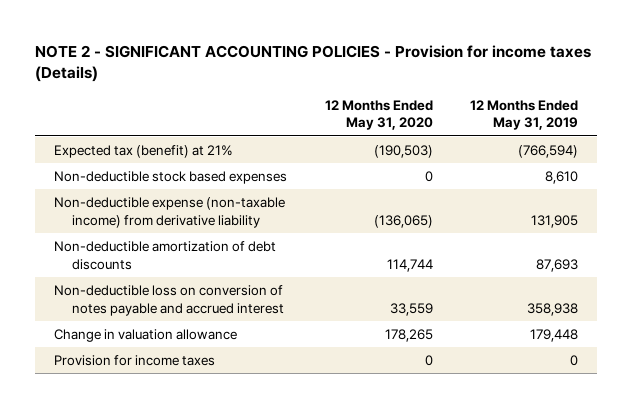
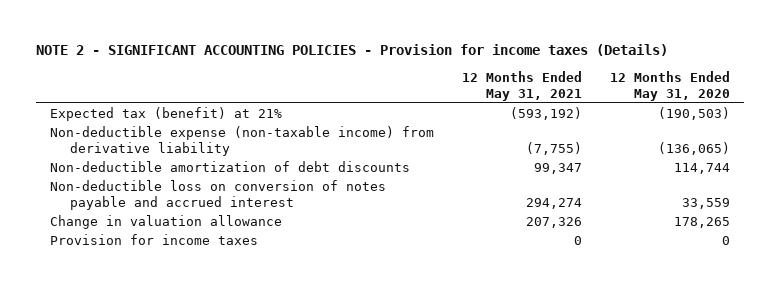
- | 12 Months Ended May 31, 2020 | 12 Months Ended May 31, 2019
+ | 12 Months Ended May 31, 2021 | 12 Months Ended May 31, 2020
- Non-deductible stock based expenses | 0 | 8,610

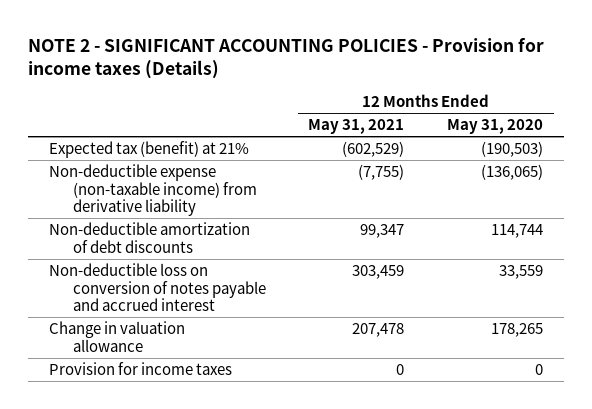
- Expected tax (benefit) at 21% | (593,192) | (190,503)
+ Expected tax (benefit) at 21% | (602,529) | (190,503)
- Non-deductible loss on conversion of notes payable and accrued interest | 294,274 | 33,559
- Change in valuation allowance | 207,326 | 178,265
+ Non-deductible loss on conversion of notes payable and accrued interest | 303,459 | 33,559
+ Change in valuation allowance | 207,478 | 178,265

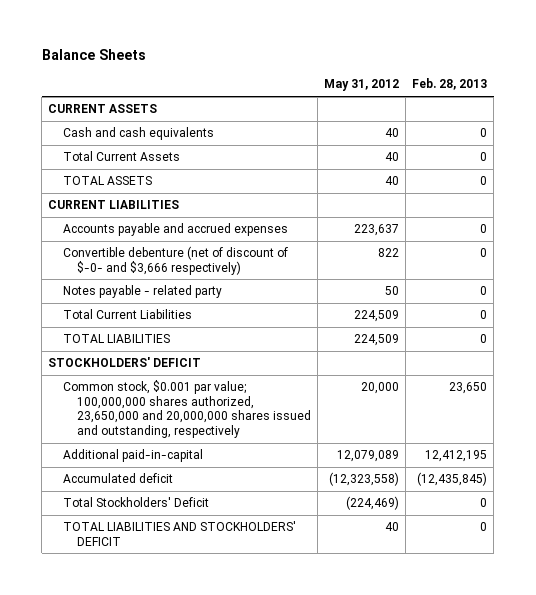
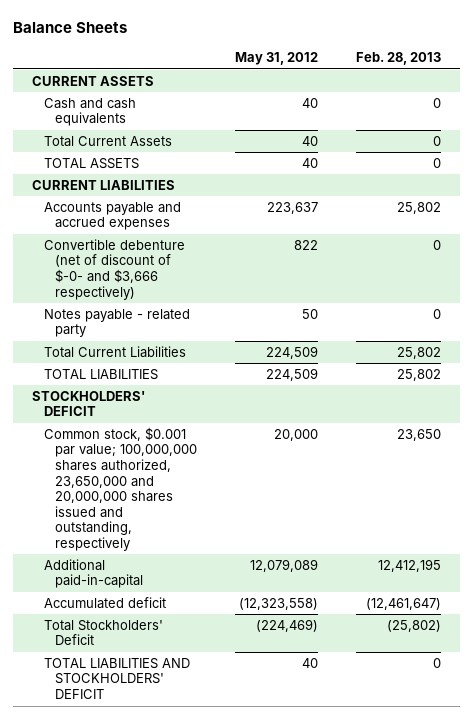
- Accounts payable and accrued expenses | 223,637 | 0
+ Accounts payable and accrued expenses | 223,637 | 25,802
- Total Current Liabilities | 224,509 | 0
- TOTAL LIABILITIES | 224,509 | 0
+ Total Current Liabilities | 224,509 | 25,802
+ TOTAL LIABILITIES | 224,509 | 25,802
- Accumulated deficit | (12,323,558) | (12,435,845)
- Total Stockholders' Deficit | (224,469) | 0
+ Accumulated deficit | (12,323,558) | (12,461,647)
+ Total Stockholders' Deficit | (224,469) | (25,802)

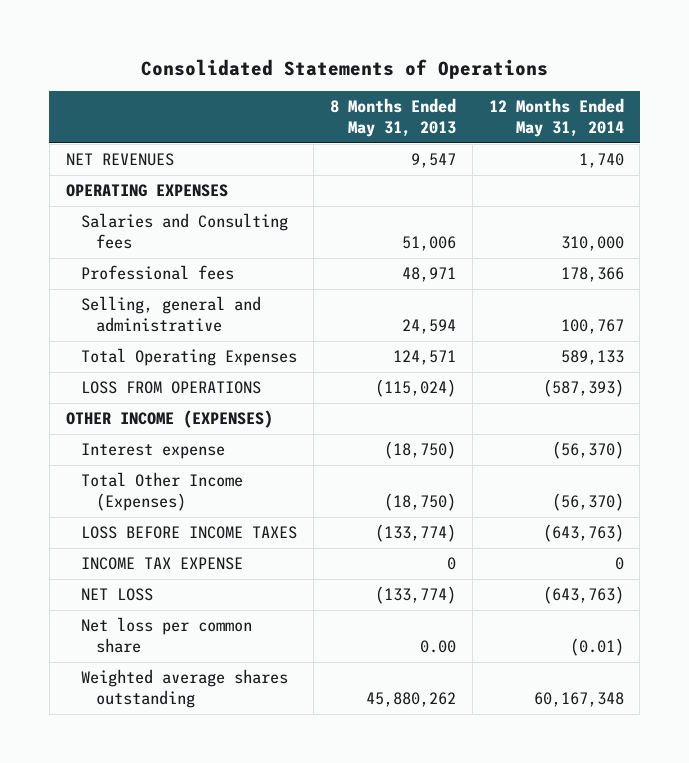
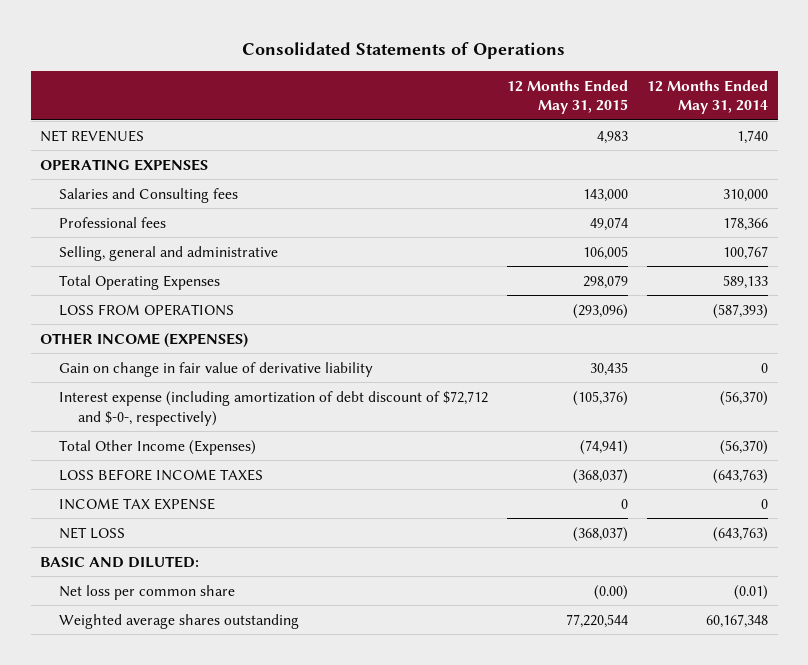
- | 8 Months Ended May 31, 2013 | 12 Months Ended May 31, 2014
+ | 12 Months Ended May 31, 2015 | 12 Months Ended May 31, 2014
- Interest expense | (18,750) | (56,370)
+ Gain on change in fair value of derivative liability | 30,435 | 0
+ Interest expense (including amortization of debt discount of $72,712 and $-0-, respectively) | (105,376) | (56,370)
+ BASIC AND DILUTED:

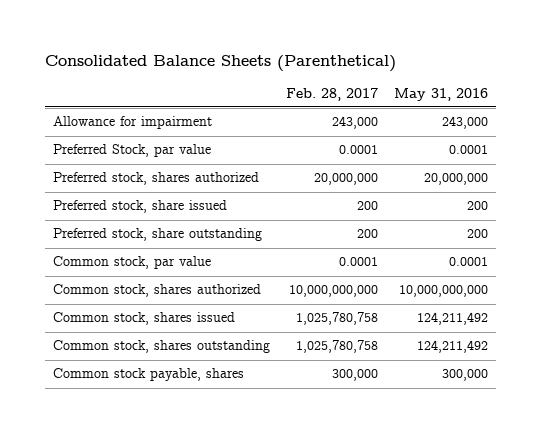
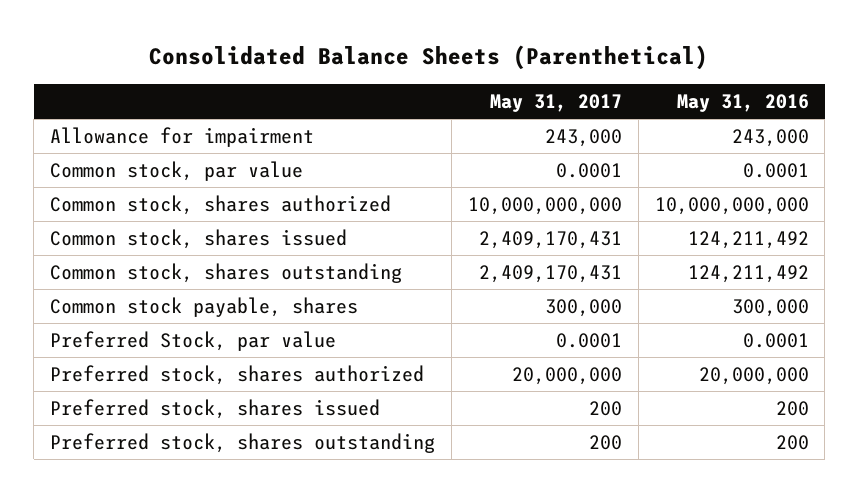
- | Feb. 28, 2017 | May 31, 2016
+ | May 31, 2017 | May 31, 2016
- Preferred stock, share issued | 200 | 200
- Preferred stock, share outstanding | 200 | 200
moved down: Preferred Stock, par value | 0.0001 | 0.0001
moved down: Preferred stock, shares authorized | 20,000,000 | 20,000,000
+ Preferred stock, shares issued | 200 | 200
+ Preferred stock, shares outstanding | 200 | 200

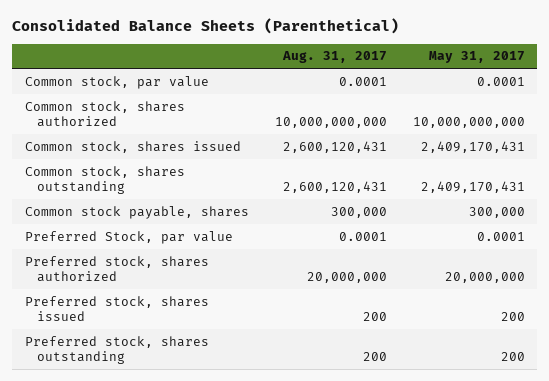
- | May 31, 2017 | May 31, 2016
+ | Aug. 31, 2017 | May 31, 2017
- Allowance for impairment | 243,000 | 243,000

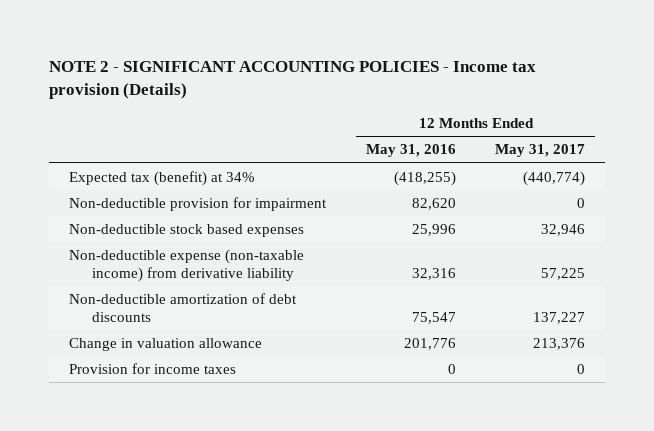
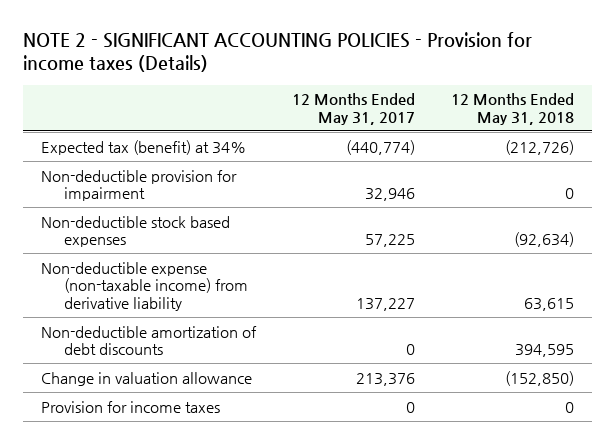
- NOTE 2 - SIGNIFICANT ACCOUNTING POLICIES - Income tax provision (Details)
+ NOTE 2 - SIGNIFICANT ACCOUNTING POLICIES - Provision for income taxes (Details)
- | 12 Months Ended May 31, 2016 | 12 Months Ended May 31, 2017
+ | 12 Months Ended May 31, 2017 | 12 Months Ended May 31, 2018
- Non-deductible provision for impairment | 82,620 | 0
- Non-deductible stock based expenses | 25,996 | 32,946
- Non-deductible expense (non-taxable income) from derivative liability | 32,316 | 57,225
- Non-deductible amortization of debt discounts | 75,547 | 137,227
+ Non-deductible provision for impairment | 32,946 | 0
+ Non-deductible stock based expenses | 57,225 | (92,634)
+ Non-deductible expense (non-taxable income) from derivative liability | 137,227 | 63,615
+ Non-deductible amortization of debt discounts | 0 | 394,595

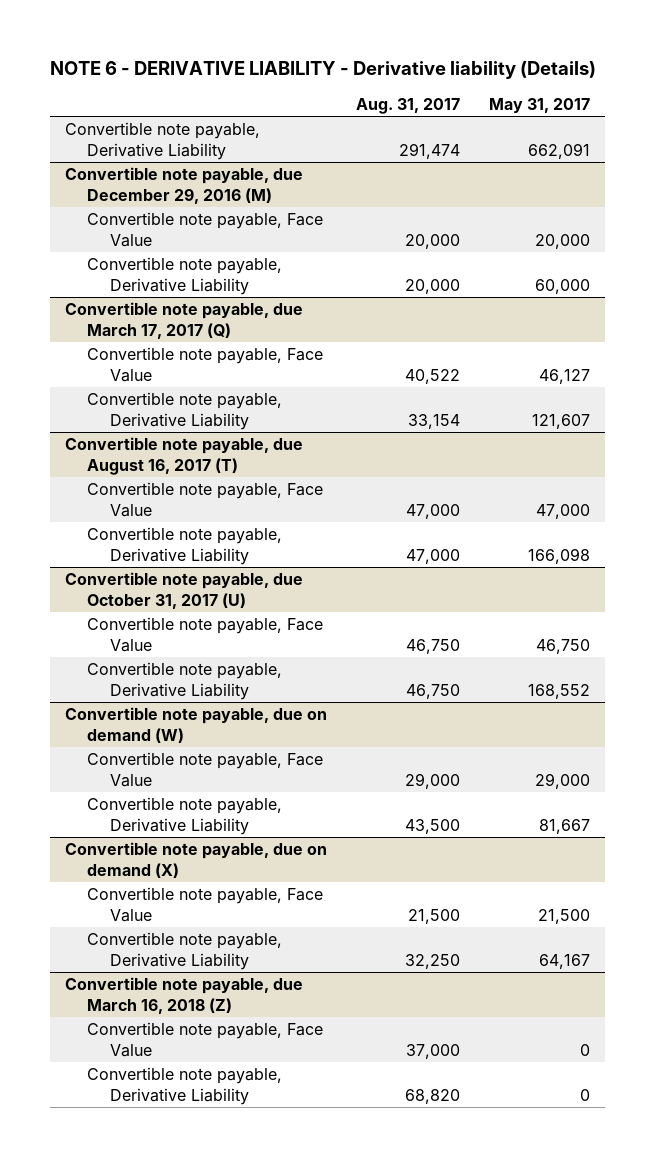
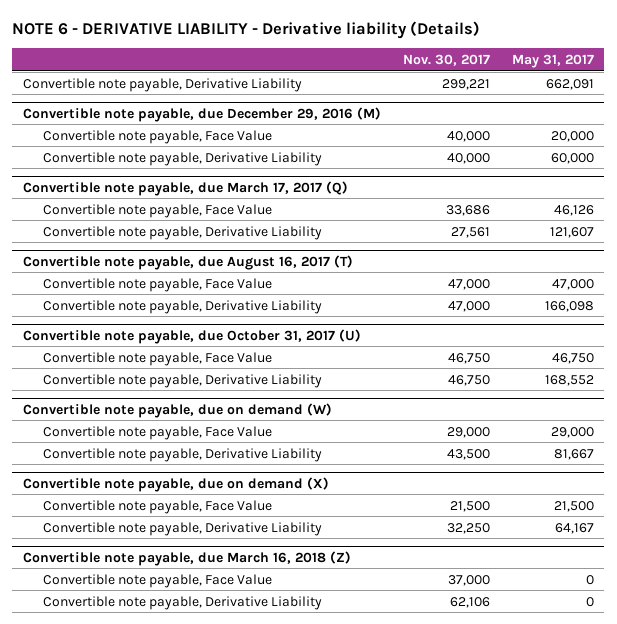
- | Aug. 31, 2017 | May 31, 2017
+ | Nov. 30, 2017 | May 31, 2017
@ Convertible note payable, due March 17, 2017 (Q)
- Convertible note payable, Face Value | 40,522 | 46,127
+ Convertible note payable, Face Value | 33,686 | 46,126

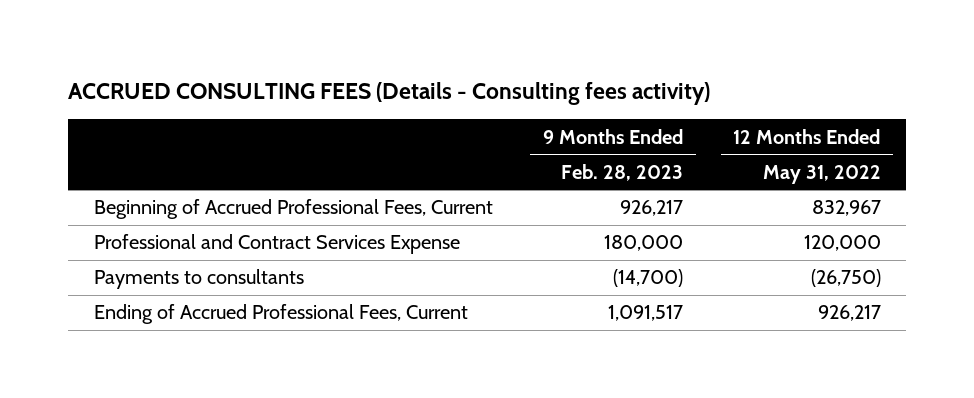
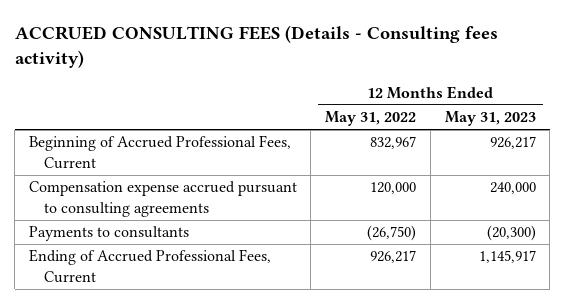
- | 9 Months Ended Feb. 28, 2023 | 12 Months Ended May 31, 2022
+ | 12 Months Ended May 31, 2022 | 12 Months Ended May 31, 2023
- Professional and Contract Services Expense | 180,000 | 120,000
+ Compensation expense accrued pursuant to consulting agreements | 120,000 | 240,000

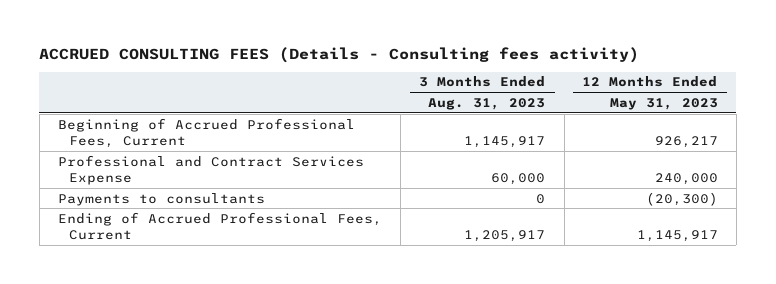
- | 12 Months Ended May 31, 2022 | 12 Months Ended May 31, 2023
+ | 3 Months Ended Aug. 31, 2023 | 12 Months Ended May 31, 2023
- Compensation expense accrued pursuant to consulting agreements | 120,000 | 240,000
+ Professional and Contract Services Expense | 60,000 | 240,000

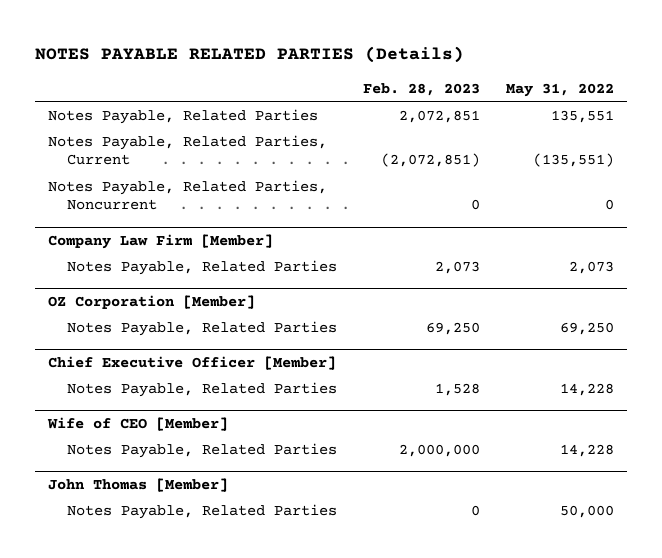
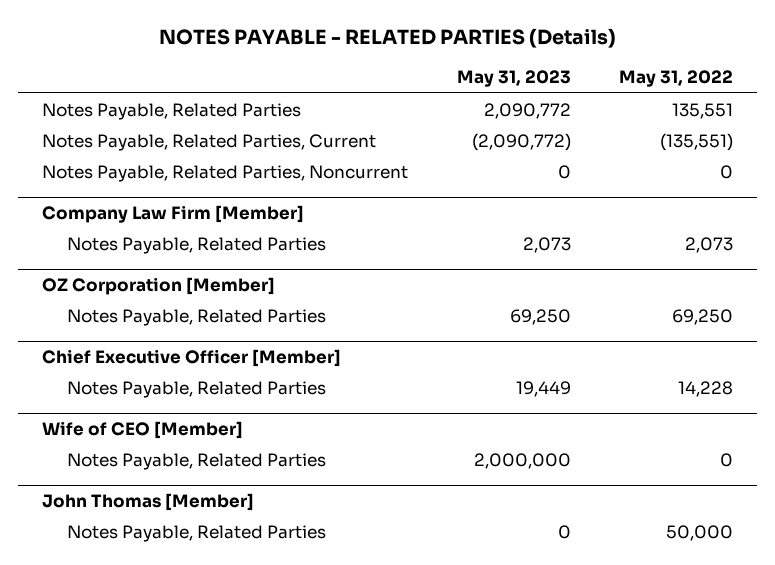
- NOTES PAYABLE RELATED PARTIES (Details)
+ NOTES PAYABLE - RELATED PARTIES (Details)
- | Feb. 28, 2023 | May 31, 2022
+ | May 31, 2023 | May 31, 2022
@ Wife of CEO [Member]
- Notes Payable, Related Parties | 2,000,000 | 14,228
+ Notes Payable, Related Parties | 2,000,000 | 0

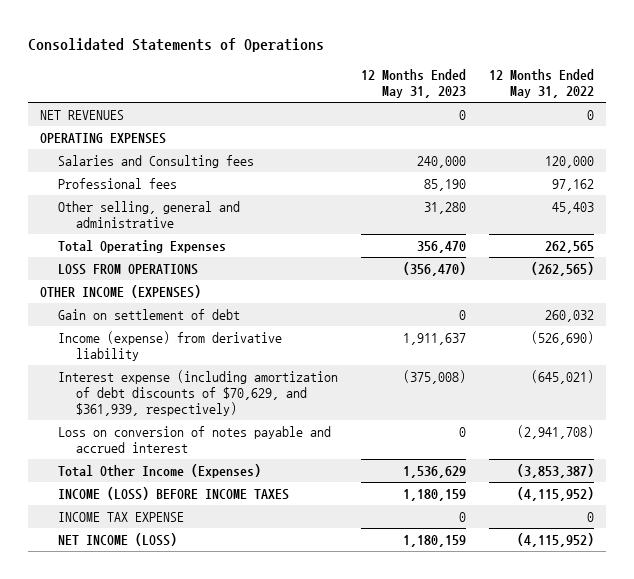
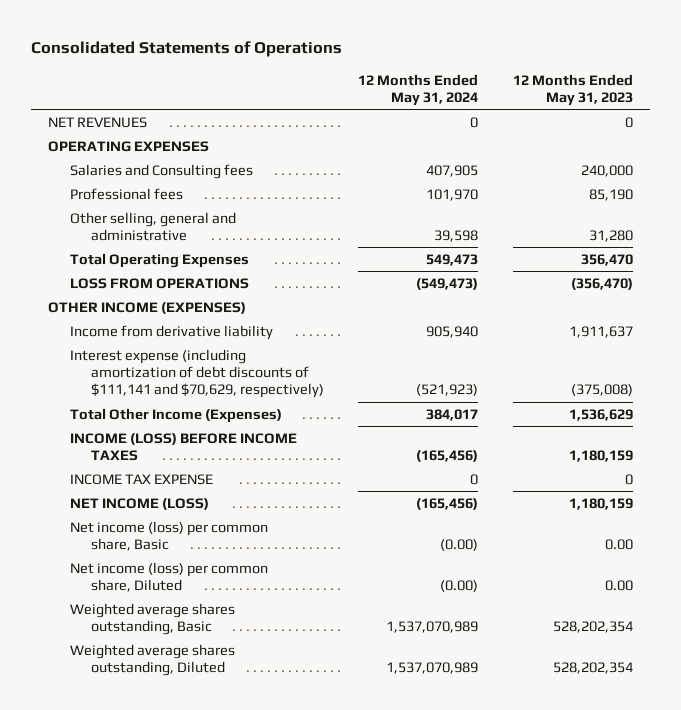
- | 12 Months Ended May 31, 2023 | 12 Months Ended May 31, 2022
+ | 12 Months Ended May 31, 2024 | 12 Months Ended May 31, 2023
- Gain on settlement of debt | 0 | 260,032
- Income (expense) from derivative liability | 1,911,637 | (526,690)
- Interest expense (including amortization of debt discounts of $70,629, and $361,939, respectively) | (375,008) | (645,021)
- Loss on conversion of notes payable and accrued interest | 0 | (2,941,708)
+ Income from derivative liability | 905,940 | 1,911,637
+ Interest expense (including amortization of debt discounts of $111,141 and $70,629, respectively) | (521,923) | (375,008)
+ Net income (loss) per common share, Basic | (0.00) | 0.00
+ Net income (loss) per common share, Diluted | (0.00) | 0.00
+ Weighted average shares outstanding, Basic | 1,537,070,989 | 528,202,354
+ Weighted average shares outstanding, Diluted | 1,537,070,989 | 528,202,354

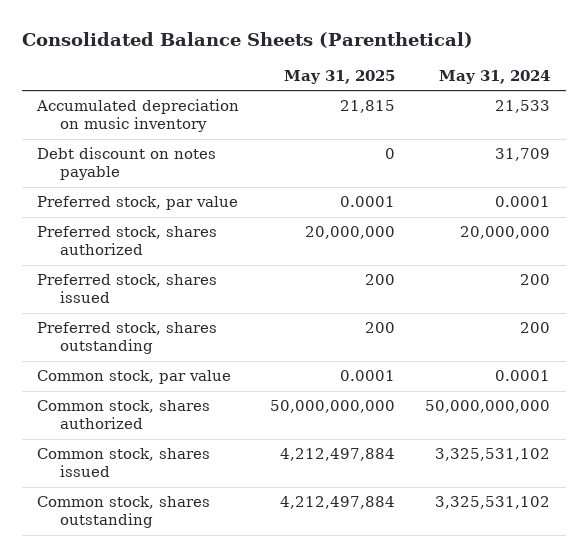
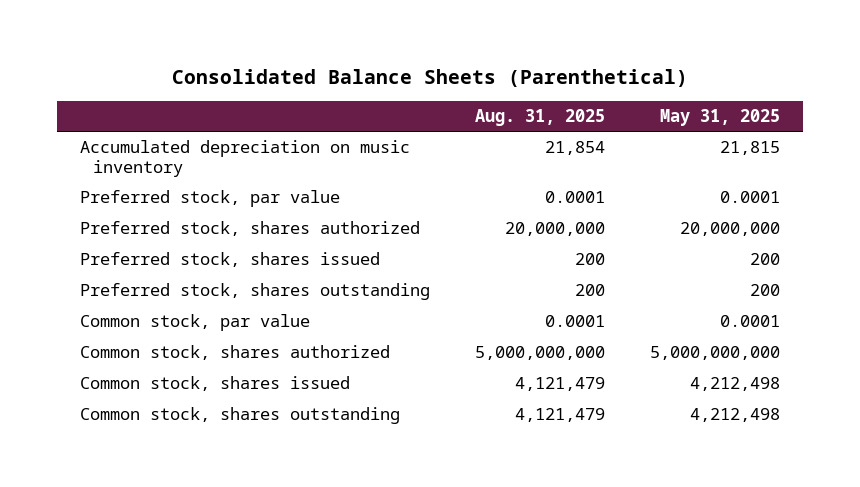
- | May 31, 2025 | May 31, 2024
+ | Aug. 31, 2025 | May 31, 2025
- Debt discount on notes payable | 0 | 31,709
- Common stock, shares authorized | 50,000,000,000 | 50,000,000,000
- Common stock, shares issued | 4,212,497,884 | 3,325,531,102
- Common stock, shares outstanding | 4,212,497,884 | 3,325,531,102
+ Common stock, shares authorized | 5,000,000,000 | 5,000,000,000
+ Common stock, shares issued | 4,121,479 | 4,212,498
+ Common stock, shares outstanding | 4,121,479 | 4,212,498

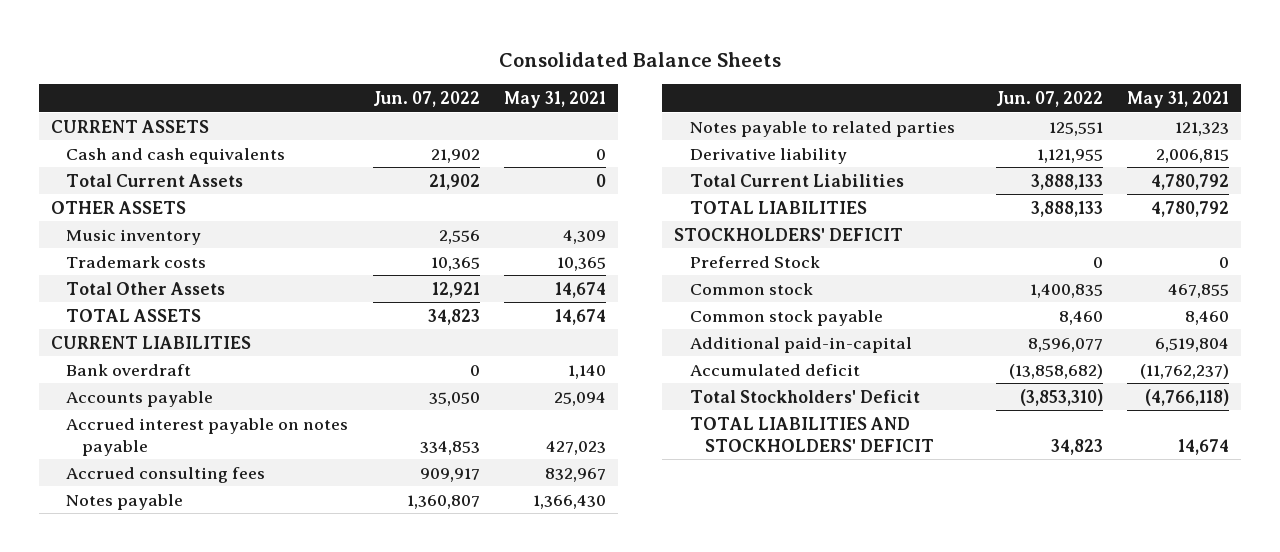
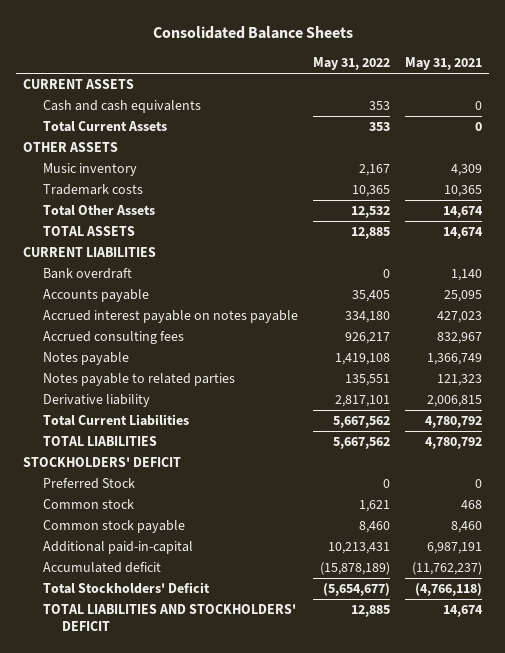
- | Jun. 07, 2022 | May 31, 2021
+ | May 31, 2022 | May 31, 2021
- Accounts payable | 35,050 | 25,094
+ Accounts payable | 35,405 | 25,095
- Notes payable | 1,360,807 | 1,366,430
+ Notes payable | 1,419,108 | 1,366,749
- Common stock | 1,400,835 | 467,855
+ Common stock | 1,621 | 468
- Additional paid-in-capital | 8,596,077 | 6,519,804
+ Additional paid-in-capital | 10,213,431 | 6,987,191

